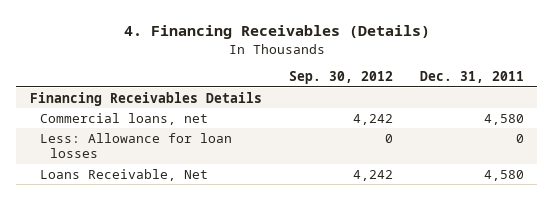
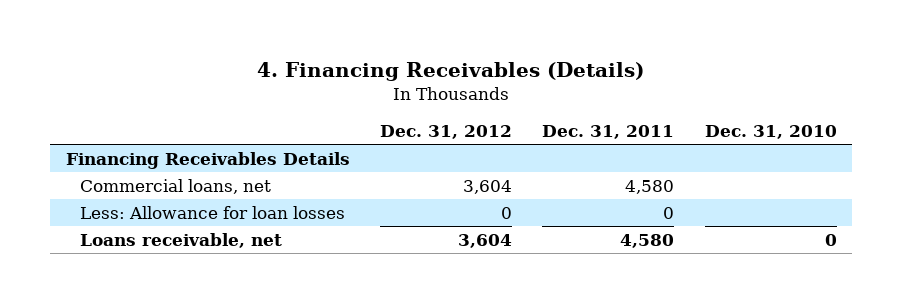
- | Sep. 30, 2012 | Dec. 31, 2011
+ | Dec. 31, 2012 | Dec. 31, 2011 | Dec. 31, 2010
- Loans Receivable, Net | 4,242 | 4,580
+ Loans receivable, net | 3,604 | 4,580 | 0

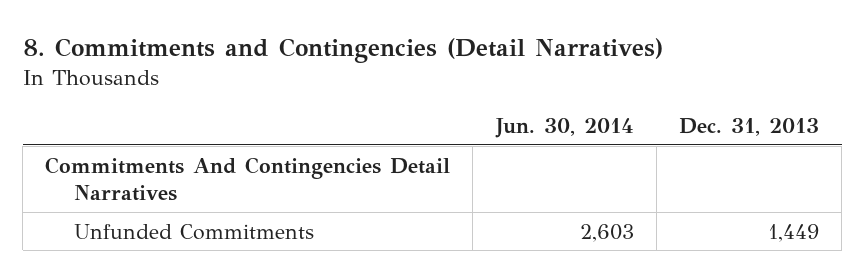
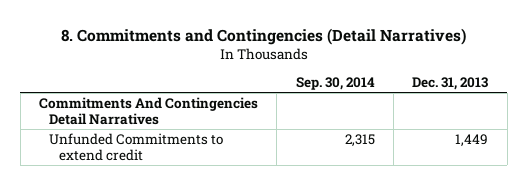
- | Jun. 30, 2014 | Dec. 31, 2013
+ | Sep. 30, 2014 | Dec. 31, 2013
- Unfunded Commitments | 2,603 | 1,449
+ Unfunded Commitments to extend credit | 2,315 | 1,449

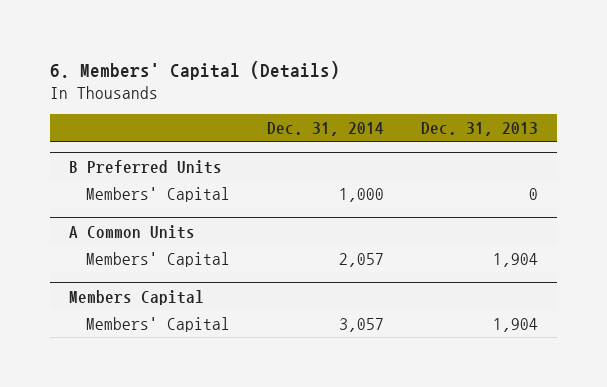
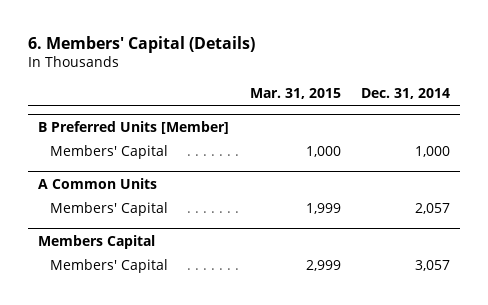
- | Dec. 31, 2014 | Dec. 31, 2013
+ | Mar. 31, 2015 | Dec. 31, 2014
- B Preferred Units
+ B Preferred Units [Member]

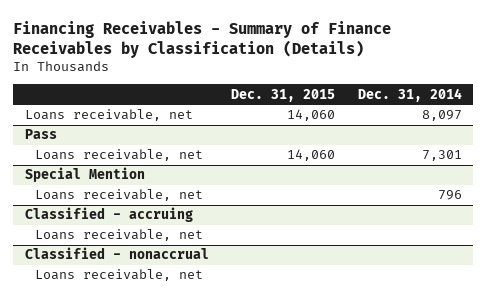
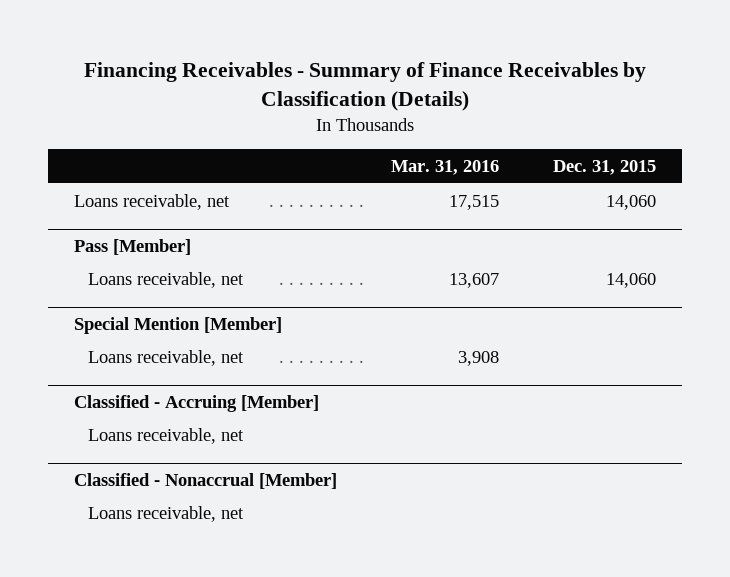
- | Dec. 31, 2015 | Dec. 31, 2014
+ | Mar. 31, 2016 | Dec. 31, 2015
- Pass
+ Pass [Member]
- Special Mention
+ Special Mention [Member]
- Classified - accruing
+ Classified - Accruing [Member]
- Classified - nonaccrual
+ Classified - Nonaccrual [Member]

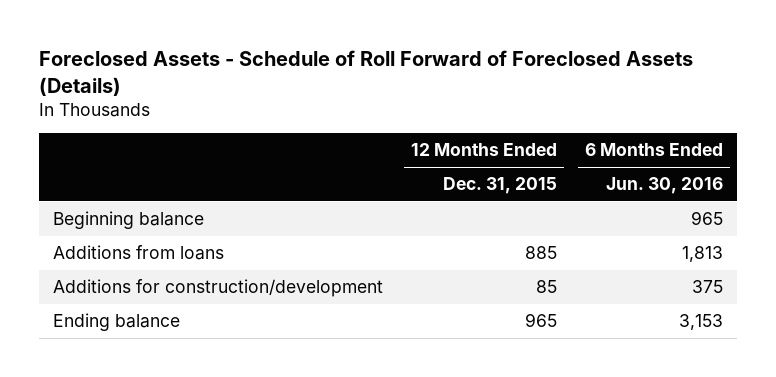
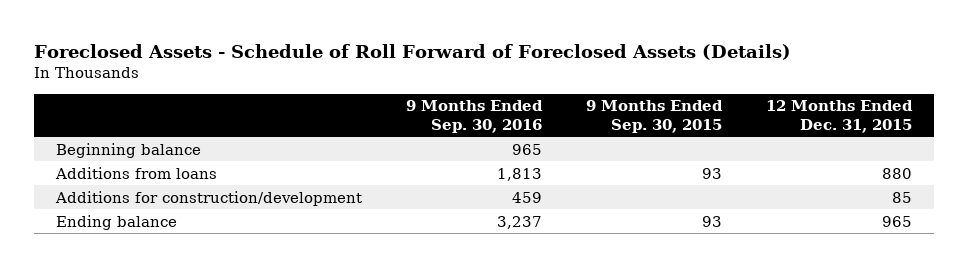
- | 12 Months Ended Dec. 31, 2015 | 6 Months Ended Jun. 30, 2016
+ | 9 Months Ended Sep. 30, 2016 | 9 Months Ended Sep. 30, 2015 | 12 Months Ended Dec. 31, 2015
- Additions from loans | 885 | 1,813
+ Additions from loans | 1,813 | 93 | 880

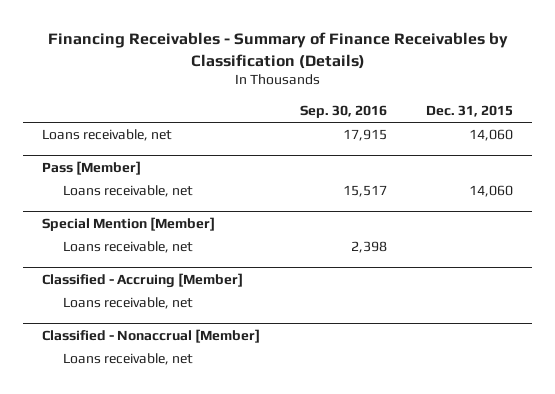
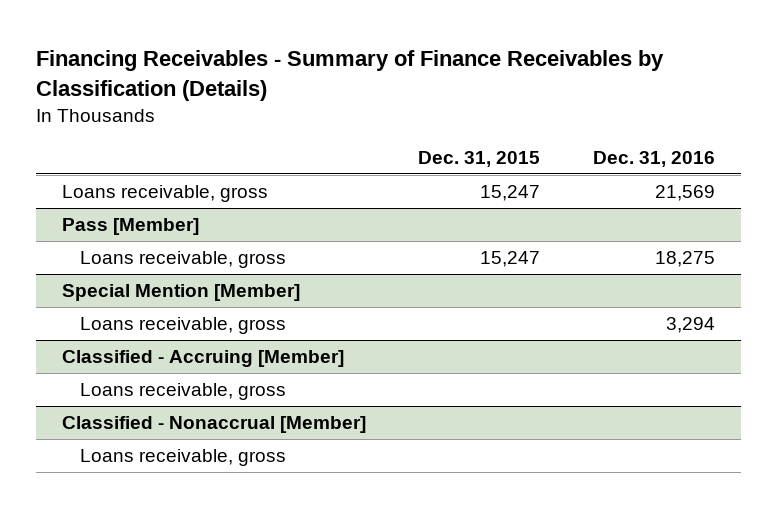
- | Sep. 30, 2016 | Dec. 31, 2015
+ | Dec. 31, 2015 | Dec. 31, 2016
- Loans receivable, net | 17,915 | 14,060
+ Loans receivable, gross | 15,247 | 21,569
@ Pass [Member]
- Loans receivable, net | 15,517 | 14,060
+ Loans receivable, gross | 15,247 | 18,275
@ Special Mention [Member]
- Loans receivable, net | 2,398 |
+ Loans receivable, gross | | 3,294
@ Classified - Accruing [Member]
- Loans receivable, net
+ Loans receivable, gross
@ Classified - Nonaccrual [Member]
- Loans receivable, net
+ Loans receivable, gross

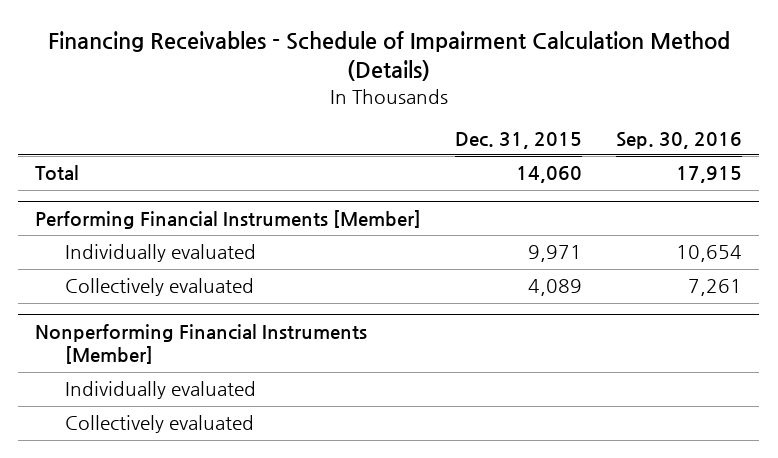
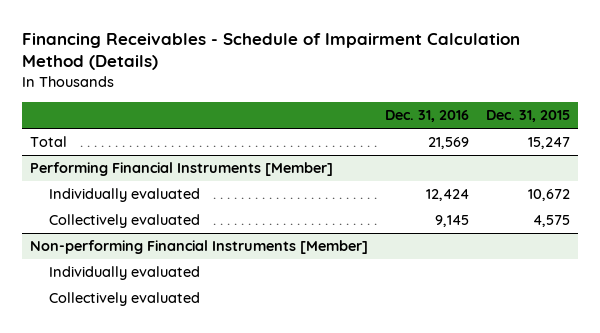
- | Dec. 31, 2015 | Sep. 30, 2016
+ | Dec. 31, 2016 | Dec. 31, 2015
- Total | 14,060 | 17,915
+ Total | 21,569 | 15,247
@ Performing Financial Instruments [Member]
- Individually evaluated | 9,971 | 10,654
- Collectively evaluated | 4,089 | 7,261
- Nonperforming Financial Instruments [Member]
@ Performing Financial Instruments [Member]
+ Individually evaluated | 12,424 | 10,672
+ Collectively evaluated | 9,145 | 4,575
+ Non-performing Financial Instruments [Member]

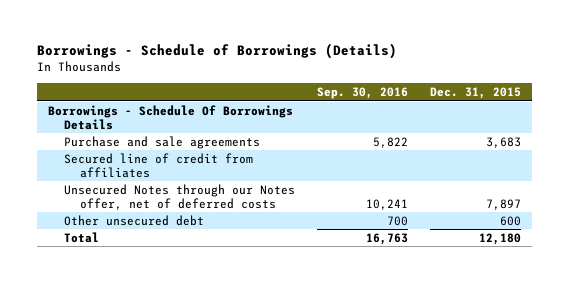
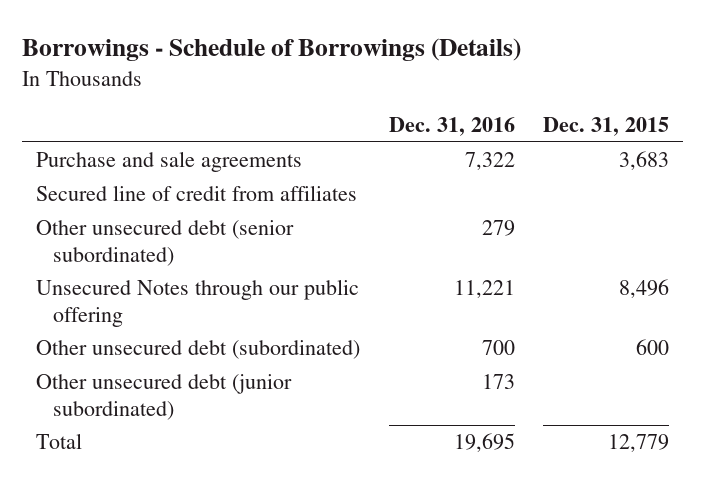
- | Sep. 30, 2016 | Dec. 31, 2015
+ | Dec. 31, 2016 | Dec. 31, 2015
- Borrowings - Schedule Of Borrowings Details
- Unsecured Notes through our Notes offer, net of deferred costs | 10,241 | 7,897
- Other unsecured debt | 700 | 600
- Total | 16,763 | 12,180
+ Other unsecured debt (senior subordinated) | 279 |
+ Unsecured Notes through our public offering | 11,221 | 8,496
+ Other unsecured debt (subordinated) | 700 | 600
+ Other unsecured debt (junior subordinated) | 173 |
+ Total | 19,695 | 12,779

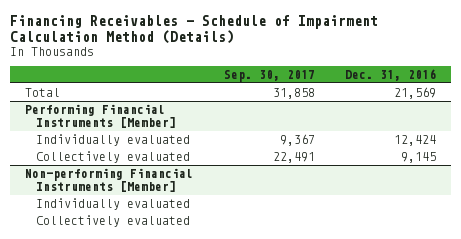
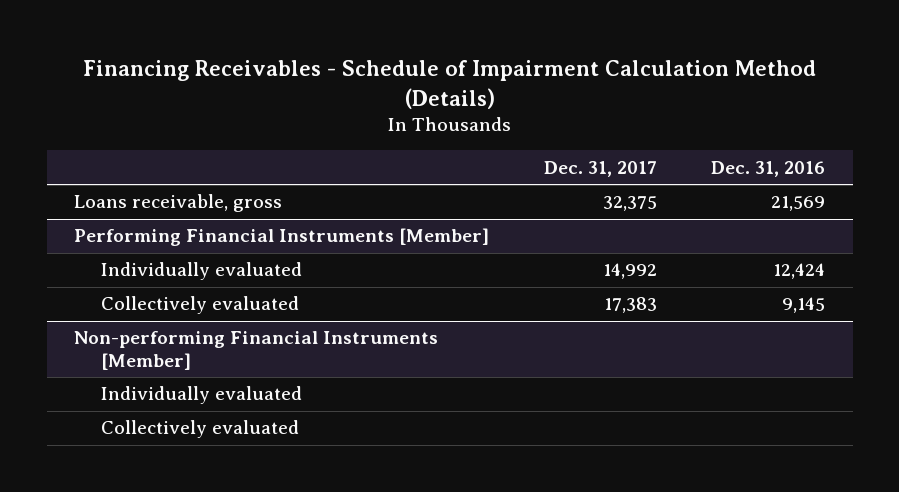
- | Sep. 30, 2017 | Dec. 31, 2016
+ | Dec. 31, 2017 | Dec. 31, 2016
- Total | 31,858 | 21,569
+ Loans receivable, gross | 32,375 | 21,569

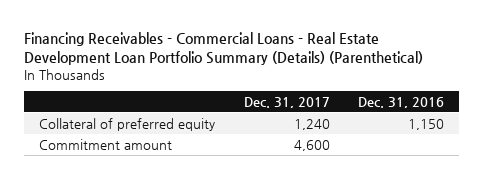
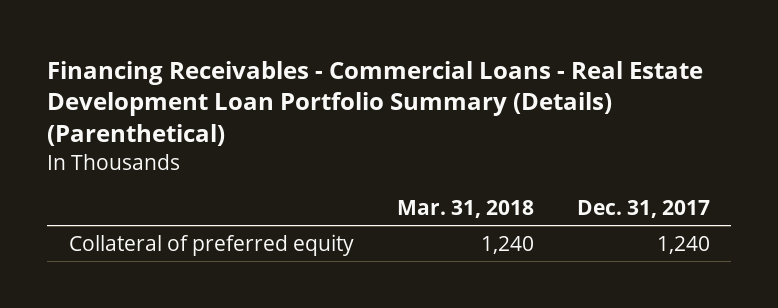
- | Dec. 31, 2017 | Dec. 31, 2016
+ | Mar. 31, 2018 | Dec. 31, 2017
- Commitment amount | 4,600 |

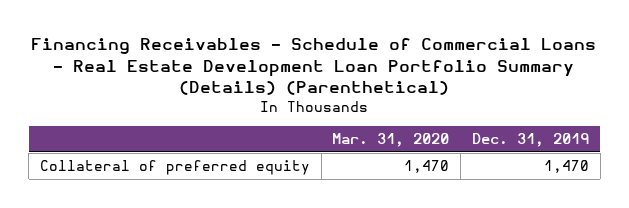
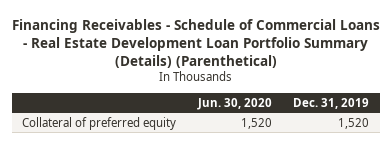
- | Mar. 31, 2020 | Dec. 31, 2019
+ | Jun. 30, 2020 | Dec. 31, 2019
- Collateral of preferred equity | 1,470 | 1,470
+ Collateral of preferred equity | 1,520 | 1,520

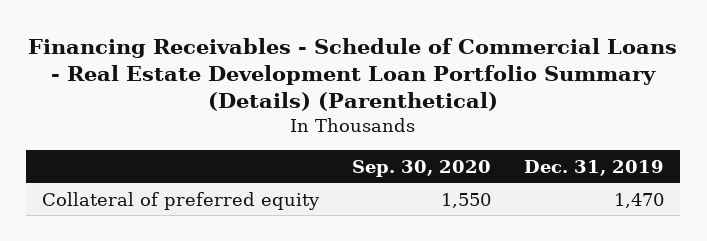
- | Jun. 30, 2020 | Dec. 31, 2019
+ | Sep. 30, 2020 | Dec. 31, 2019
- Collateral of preferred equity | 1,520 | 1,520
+ Collateral of preferred equity | 1,550 | 1,470

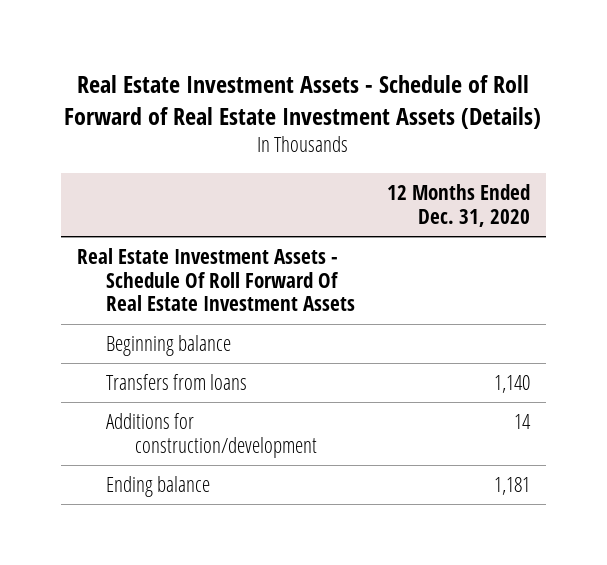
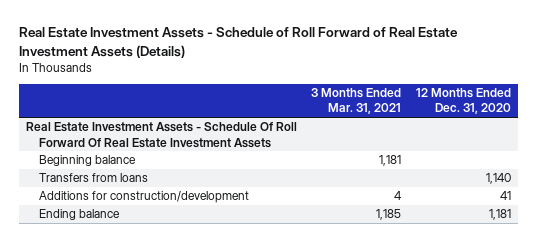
- | 12 Months Ended Dec. 31, 2020
+ | 3 Months Ended Mar. 31, 2021 | 12 Months Ended Dec. 31, 2020
- Additions for construction/development | 14
+ Additions for construction/development | 4 | 41

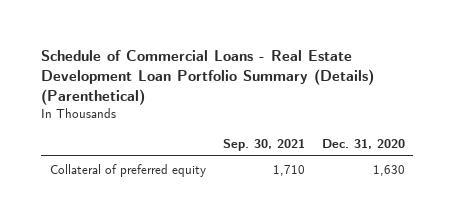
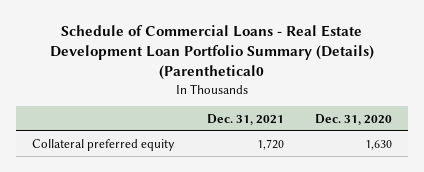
- Schedule of Commercial Loans - Real Estate Development Loan Portfolio Summary (Details) (Parenthetical)
+ Schedule of Commercial Loans - Real Estate Development Loan Portfolio Summary (Details) (Parenthetical0
- | Sep. 30, 2021 | Dec. 31, 2020
+ | Dec. 31, 2021 | Dec. 31, 2020
- Collateral of preferred equity | 1,710 | 1,630
+ Collateral preferred equity | 1,720 | 1,630

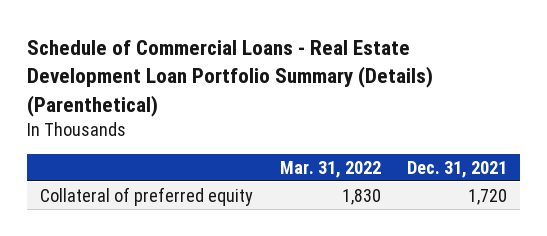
- Schedule of Commercial Loans - Real Estate Development Loan Portfolio Summary (Details) (Parenthetical0
+ Schedule of Commercial Loans - Real Estate Development Loan Portfolio Summary (Details) (Parenthetical)
- | Dec. 31, 2021 | Dec. 31, 2020
+ | Mar. 31, 2022 | Dec. 31, 2021
- Collateral preferred equity | 1,720 | 1,630
+ Collateral of preferred equity | 1,830 | 1,720

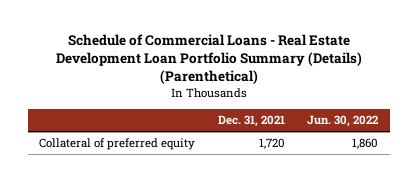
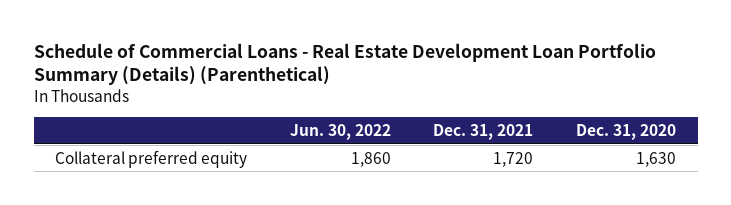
- | Dec. 31, 2021 | Jun. 30, 2022
+ | Jun. 30, 2022 | Dec. 31, 2021 | Dec. 31, 2020
- Collateral of preferred equity | 1,720 | 1,860
+ Collateral preferred equity | 1,860 | 1,720 | 1,630

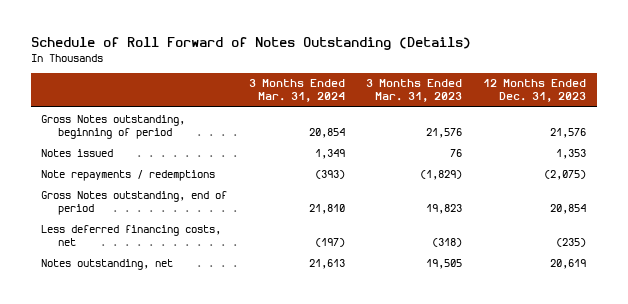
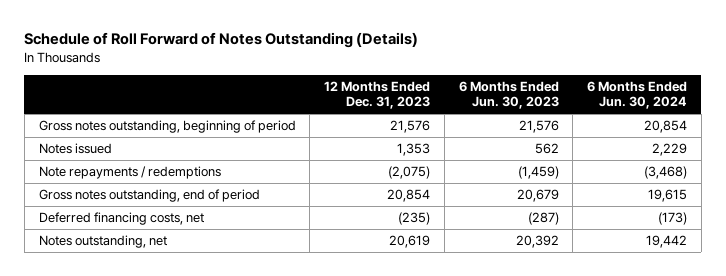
- | 3 Months Ended Mar. 31, 2024 | 3 Months Ended Mar. 31, 2023 | 12 Months Ended Dec. 31, 2023
+ | 12 Months Ended Dec. 31, 2023 | 6 Months Ended Jun. 30, 2023 | 6 Months Ended Jun. 30, 2024
- Gross Notes outstanding, beginning of period | 20,854 | 21,576 | 21,576
+ Gross notes outstanding, beginning of period | 21,576 | 21,576 | 20,854
- Gross Notes outstanding, end of period | 21,810 | 19,823 | 20,854
- Less deferred financing costs, net | (197) | (318) | (235)
+ Gross notes outstanding, end of period | 20,854 | 20,679 | 19,615
+ Deferred financing costs, net | (235) | (287) | (173)

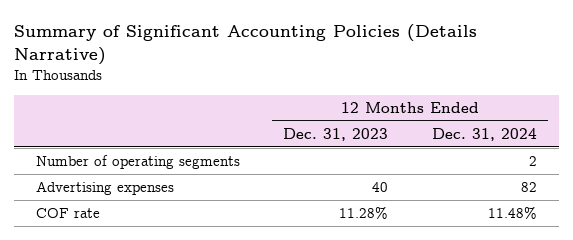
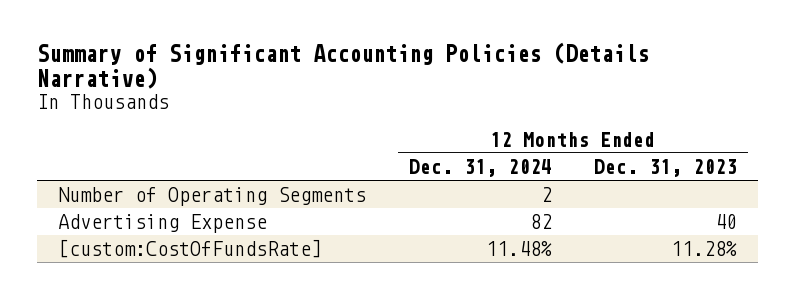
- | 12 Months Ended Dec. 31, 2023 | 12 Months Ended Dec. 31, 2024
+ | 12 Months Ended Dec. 31, 2024 | 12 Months Ended Dec. 31, 2023
- Number of operating segments | | 2
- Advertising expenses | 40 | 82
- COF rate | 11.28% | 11.48%
+ Number of Operating Segments | 2 |
+ Advertising Expense | 82 | 40
+ [custom:CostOfFundsRate] | 11.48% | 11.28%

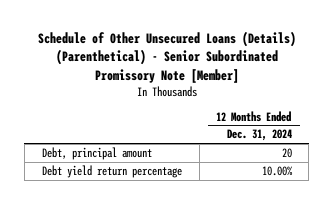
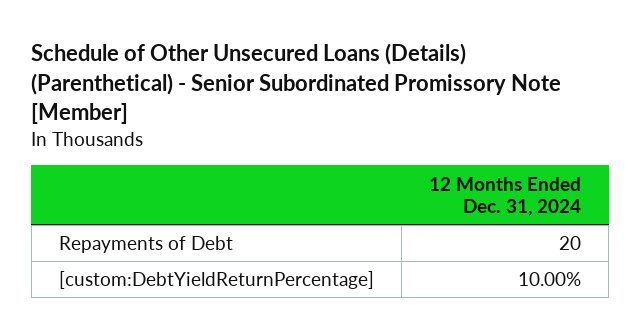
- Debt, principal amount | 20
- Debt yield return percentage | 10.00%
+ Repayments of Debt | 20
+ [custom:DebtYieldReturnPercentage] | 10.00%

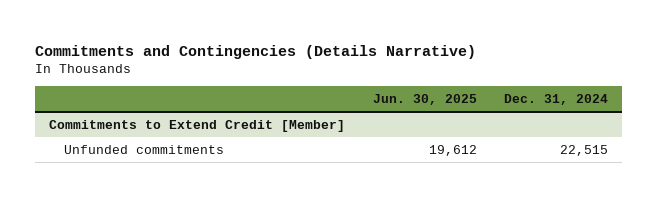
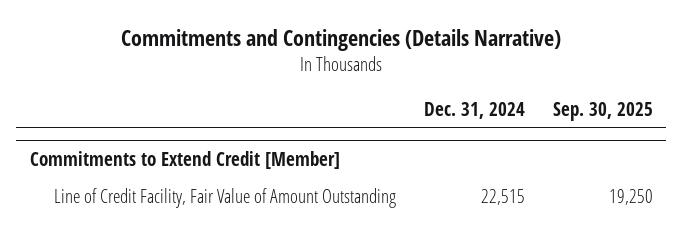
- | Jun. 30, 2025 | Dec. 31, 2024
+ | Dec. 31, 2024 | Sep. 30, 2025
@ Commitments to Extend Credit [Member]
- Unfunded commitments | 19,612 | 22,515
+ Line of Credit Facility, Fair Value of Amount Outstanding | 22,515 | 19,250

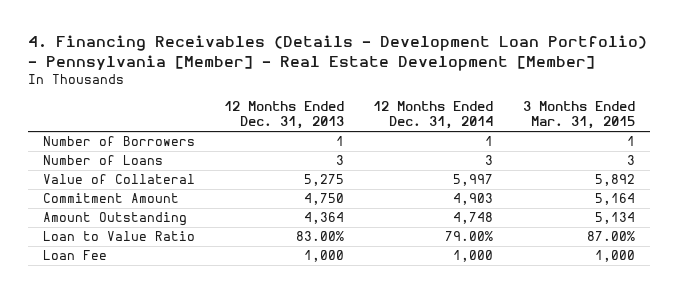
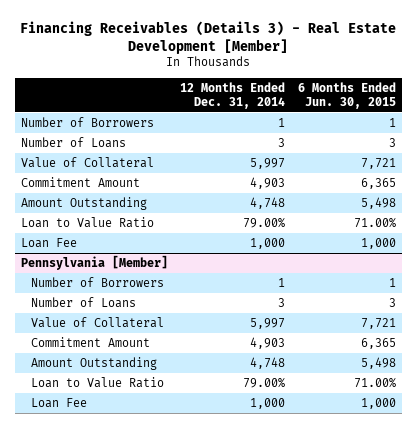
- 4. Financing Receivables (Details - Development Loan Portfolio) - Pennsylvania [Member] - Real Estate Development [Member]
+ Financing Receivables (Details 3) - Real Estate Development [Member]
- | 12 Months Ended Dec. 31, 2013 | 12 Months Ended Dec. 31, 2014 | 3 Months Ended Mar. 31, 2015
+ | 12 Months Ended Dec. 31, 2014 | 6 Months Ended Jun. 30, 2015
+ Pennsylvania [Member]
+ Number of Borrowers | 1 | 1
+ Number of Loans | 3 | 3
+ Value of Collateral | 5,997 | 7,721
+ Commitment Amount | 4,903 | 6,365
+ Amount Outstanding | 4,748 | 5,498
+ Loan to Value Ratio | 79.00% | 71.00%
+ Loan Fee | 1,000 | 1,000

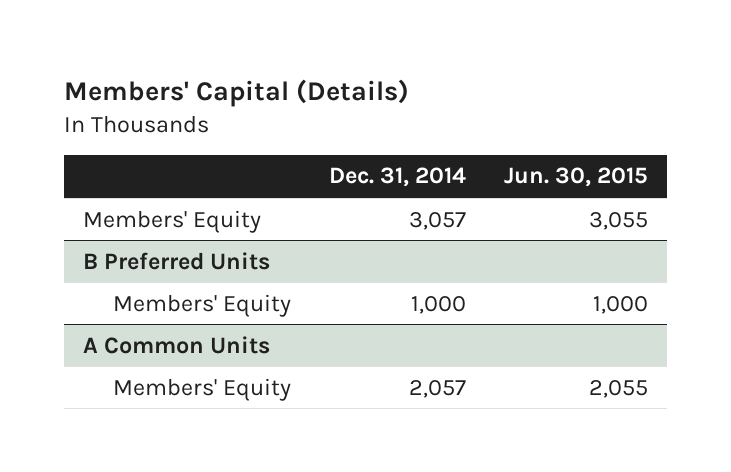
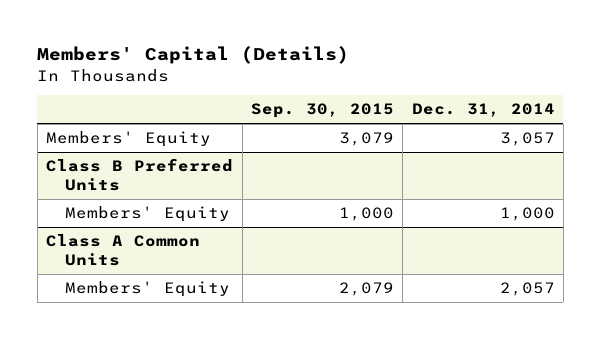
- | Dec. 31, 2014 | Jun. 30, 2015
+ | Sep. 30, 2015 | Dec. 31, 2014
- B Preferred Units
+ Class B Preferred Units
- A Common Units
+ Class A Common Units

